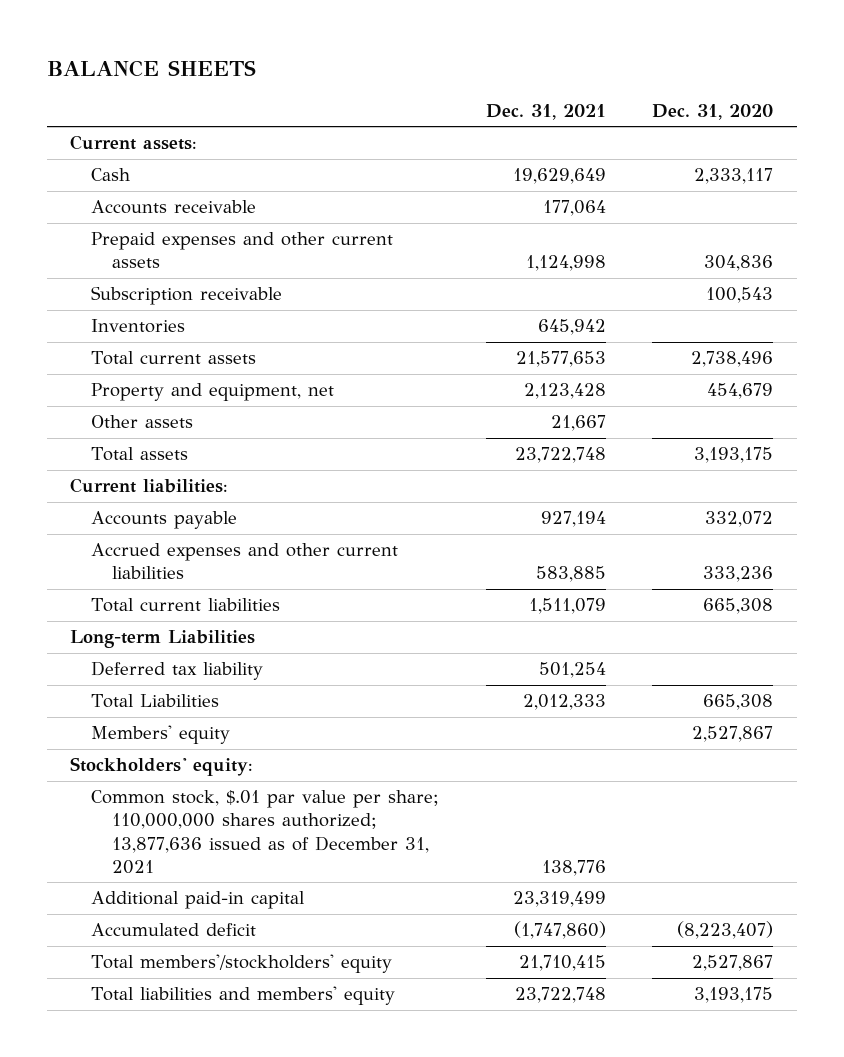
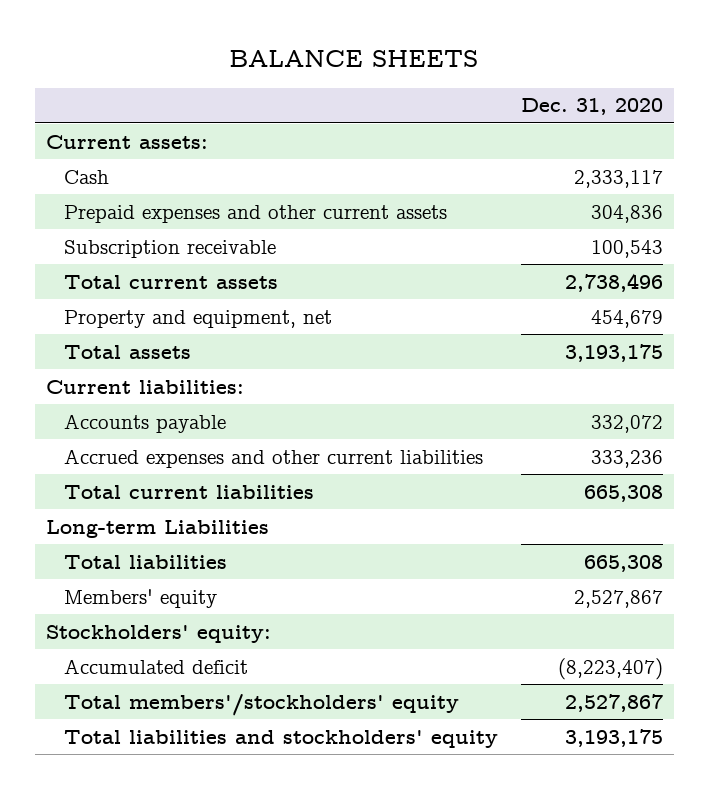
- | Dec. 31, 2021 | Dec. 31, 2020
+ | Dec. 31, 2020
- Accounts receivable | 177,064 |
- Inventories | 645,942 |
- Other assets | 21,667 |
- Deferred tax liability | 501,254 |
- Total Liabilities | 2,012,333 | 665,308
+ Total liabilities | 665,308
- Common stock, $.01 par value per share; 110,000,000 shares authorized; 13,877,636 issued as of December 31, 2021 | 138,776 |
- Additional paid-in capital | 23,319,499 |
- Total liabilities and members' equity | 23,722,748 | 3,193,175
+ Total liabilities and stockholders' equity | 3,193,175

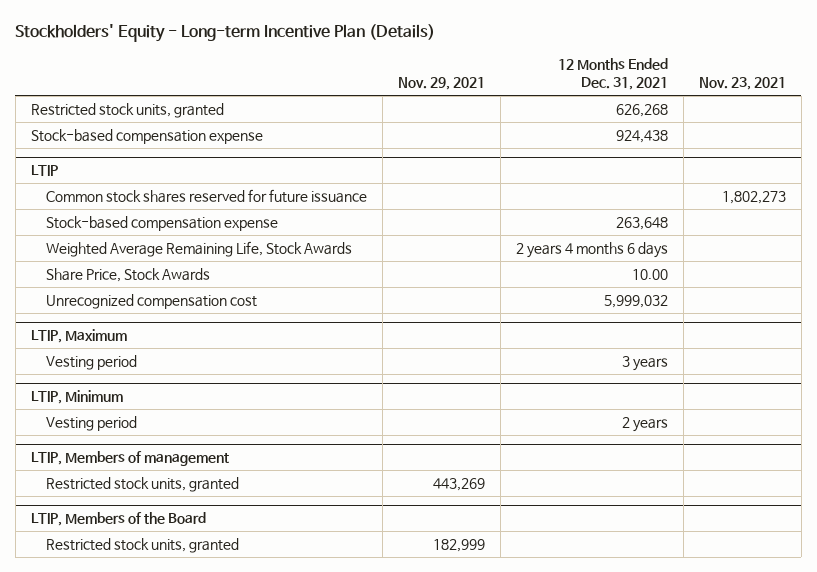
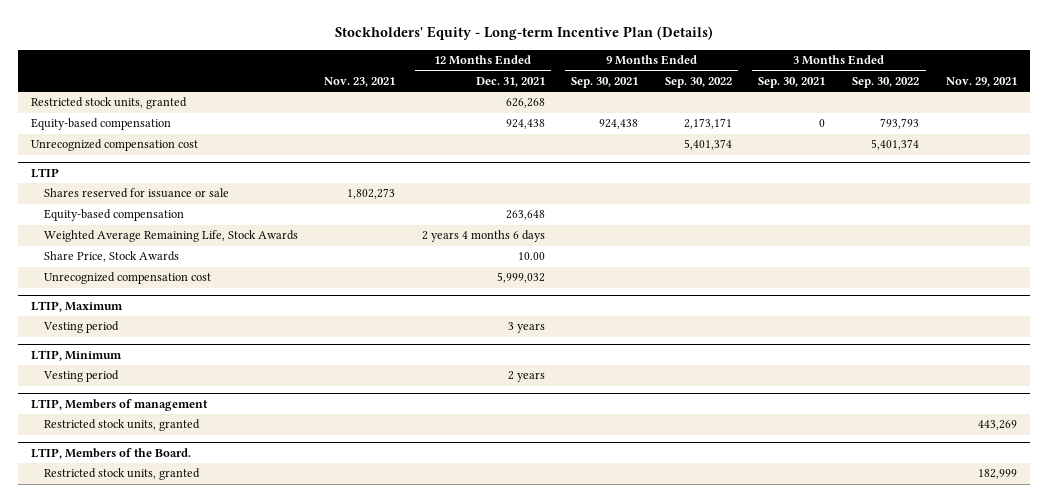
- | Nov. 29, 2021 | 12 Months Ended Dec. 31, 2021 | Nov. 23, 2021
+ | Nov. 23, 2021 | 12 Months Ended Dec. 31, 2021 | 9 Months Ended Sep. 30, 2021 | 9 Months Ended Sep. 30, 2022 | 3 Months Ended Sep. 30, 2021 | 3 Months Ended Sep. 30, 2022 | Nov. 29, 2021
- Stock-based compensation expense | | 924,438 |
+ Equity-based compensation | | 924,438 | 924,438 | 2,173,171 | 0 | 793,793 |
+ Unrecognized compensation cost | | | | 5,401,374 | | 5,401,374 |
@ LTIP
- Common stock shares reserved for future issuance | | | 1,802,273
- Stock-based compensation expense | | 263,648 |
+ Shares reserved for issuance or sale | 1,802,273 | | | | | |
+ Equity-based compensation | | 263,648 | | | | |
- LTIP, Members of the Board
+ LTIP, Members of the Board.

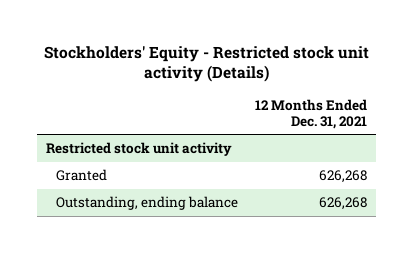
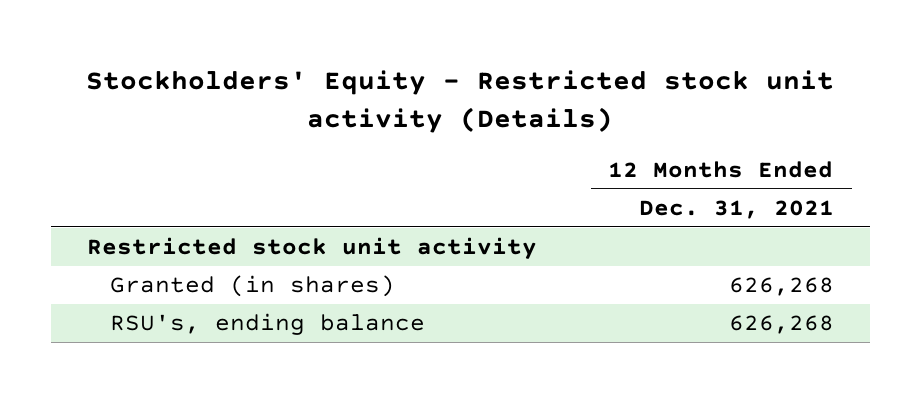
- Granted | 626,268
- Outstanding, ending balance | 626,268
+ Granted (in shares) | 626,268
+ RSU's, ending balance | 626,268

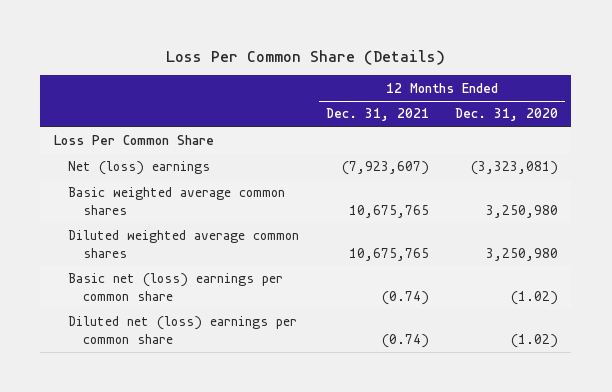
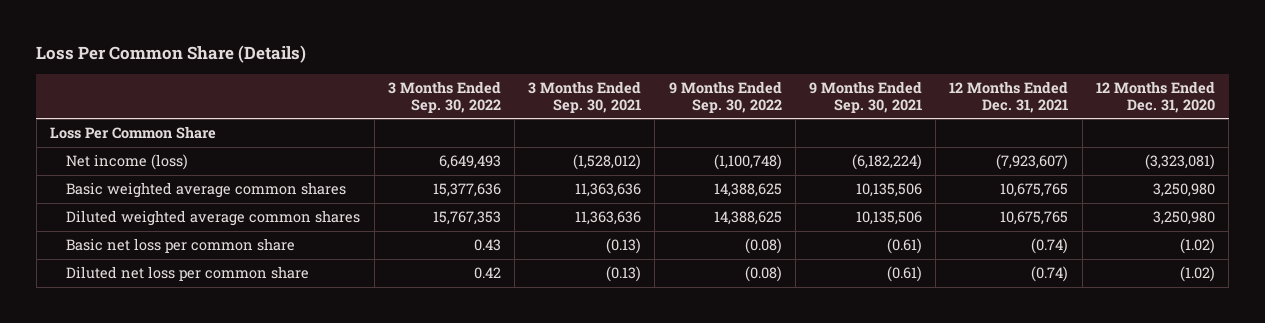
- | 12 Months Ended Dec. 31, 2021 | 12 Months Ended Dec. 31, 2020
+ | 3 Months Ended Sep. 30, 2022 | 3 Months Ended Sep. 30, 2021 | 9 Months Ended Sep. 30, 2022 | 9 Months Ended Sep. 30, 2021 | 12 Months Ended Dec. 31, 2021 | 12 Months Ended Dec. 31, 2020
- Net (loss) earnings | (7,923,607) | (3,323,081)
+ Net income (loss) | 6,649,493 | (1,528,012) | (1,100,748) | (6,182,224) | (7,923,607) | (3,323,081)
- Basic net (loss) earnings per common share | (0.74) | (1.02)
- Diluted net (loss) earnings per common share | (0.74) | (1.02)
+ Basic net loss per common share | 0.43 | (0.13) | (0.08) | (0.61) | (0.74) | (1.02)
+ Diluted net loss per common share | 0.42 | (0.13) | (0.08) | (0.61) | (0.74) | (1.02)

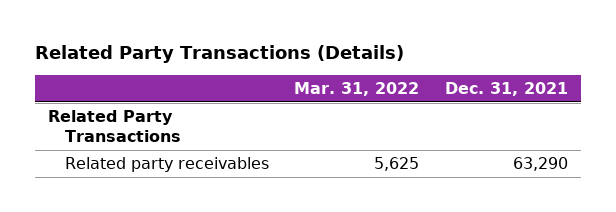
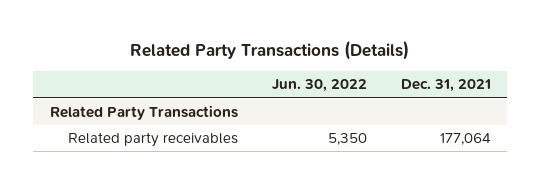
- | Mar. 31, 2022 | Dec. 31, 2021
+ | Jun. 30, 2022 | Dec. 31, 2021
- Related party receivables | 5,625 | 63,290
+ Related party receivables | 5,350 | 177,064

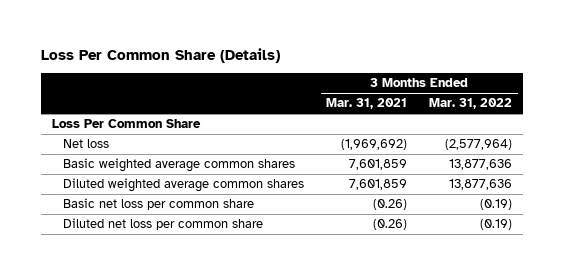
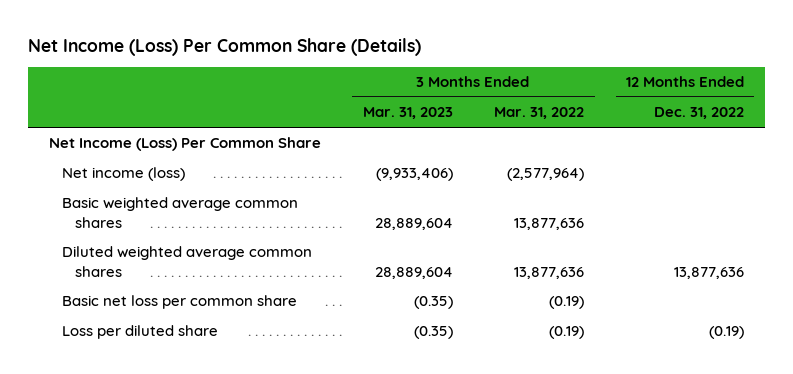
- Loss Per Common Share (Details)
+ Net Income (Loss) Per Common Share (Details)
- | 3 Months Ended Mar. 31, 2021 | 3 Months Ended Mar. 31, 2022
+ | 3 Months Ended Mar. 31, 2023 | 3 Months Ended Mar. 31, 2022 | 12 Months Ended Dec. 31, 2022
- Loss Per Common Share
- Net loss | (1,969,692) | (2,577,964)
+ Net Income (Loss) Per Common Share
+ Net income (loss) | (9,933,406) | (2,577,964) |
- Diluted net loss per common share | (0.26) | (0.19)
+ Loss per diluted share | (0.35) | (0.19) | (0.19)

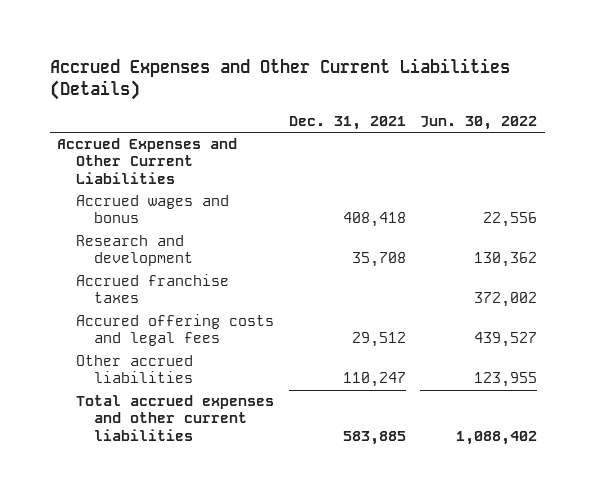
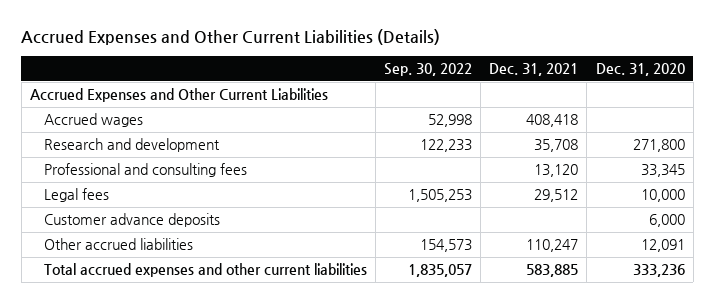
- | Dec. 31, 2021 | Jun. 30, 2022
+ | Sep. 30, 2022 | Dec. 31, 2021 | Dec. 31, 2020
- Accrued wages and bonus | 408,418 | 22,556
+ Accrued wages | 52,998 | 408,418 |
- Accrued franchise taxes | | 372,002
- Accured offering costs and legal fees | 29,512 | 439,527
+ Professional and consulting fees | | 13,120 | 33,345
+ Legal fees | 1,505,253 | 29,512 | 10,000
+ Customer advance deposits | | | 6,000

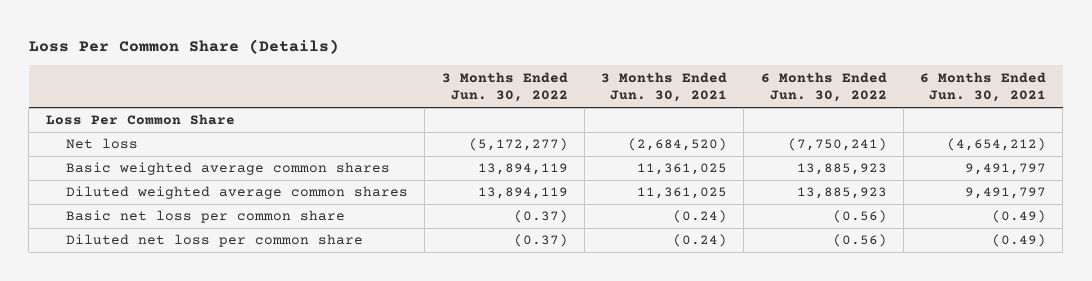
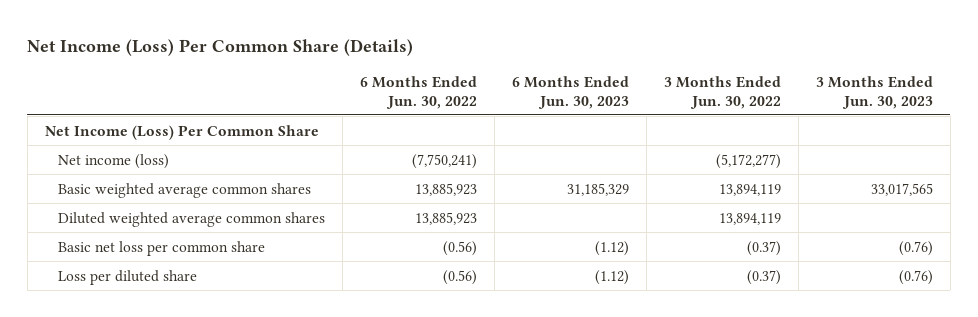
- Loss Per Common Share (Details)
+ Net Income (Loss) Per Common Share (Details)
- | 3 Months Ended Jun. 30, 2022 | 3 Months Ended Jun. 30, 2021 | 6 Months Ended Jun. 30, 2022 | 6 Months Ended Jun. 30, 2021
+ | 6 Months Ended Jun. 30, 2022 | 6 Months Ended Jun. 30, 2023 | 3 Months Ended Jun. 30, 2022 | 3 Months Ended Jun. 30, 2023
- Loss Per Common Share
- Net loss | (5,172,277) | (2,684,520) | (7,750,241) | (4,654,212)
+ Net Income (Loss) Per Common Share
+ Net income (loss) | (7,750,241) | | (5,172,277) |
- Diluted net loss per common share | (0.37) | (0.24) | (0.56) | (0.49)
+ Loss per diluted share | (0.56) | (1.12) | (0.37) | (0.76)

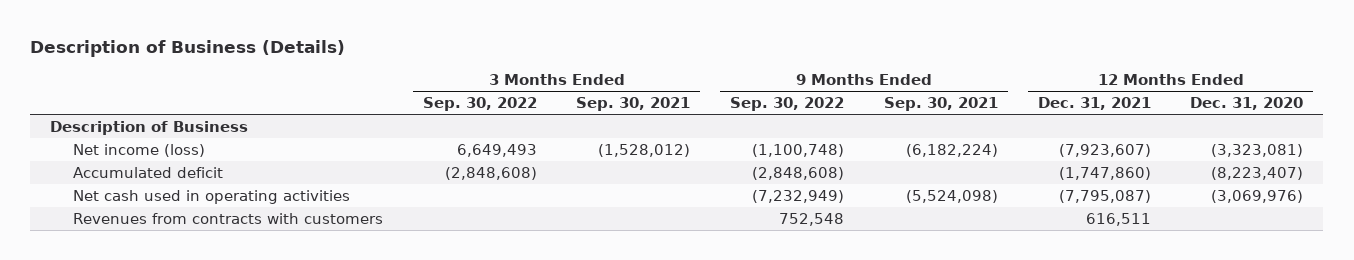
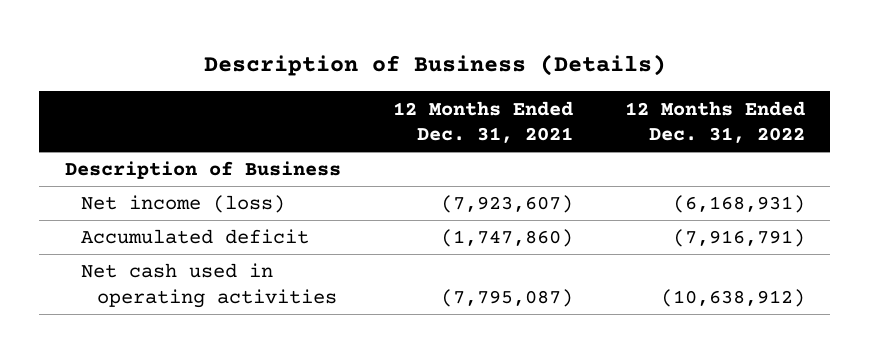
- | 3 Months Ended Sep. 30, 2022 | 3 Months Ended Sep. 30, 2021 | 9 Months Ended Sep. 30, 2022 | 9 Months Ended Sep. 30, 2021 | 12 Months Ended Dec. 31, 2021 | 12 Months Ended Dec. 31, 2020
+ | 12 Months Ended Dec. 31, 2021 | 12 Months Ended Dec. 31, 2022
- Revenues from contracts with customers | | | 752,548 | | 616,511 |

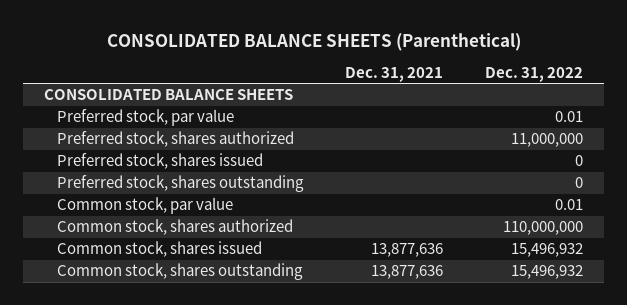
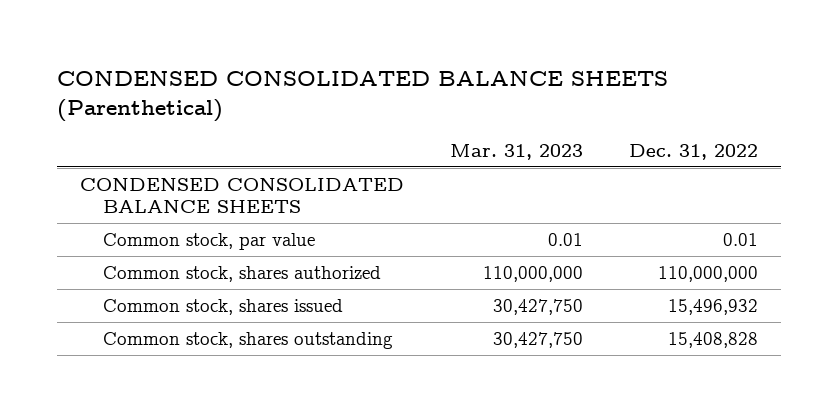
- CONSOLIDATED BALANCE SHEETS (Parenthetical)
+ CONDENSED CONSOLIDATED BALANCE SHEETS (Parenthetical)
- | Dec. 31, 2021 | Dec. 31, 2022
+ | Mar. 31, 2023 | Dec. 31, 2022
- CONSOLIDATED BALANCE SHEETS
- Preferred stock, par value | | 0.01
- Preferred stock, shares authorized | | 11,000,000
- Preferred stock, shares issued | | 0
- Preferred stock, shares outstanding | | 0
+ CONDENSED CONSOLIDATED BALANCE SHEETS
- Common stock, shares outstanding | 13,877,636 | 15,496,932
+ Common stock, shares outstanding | 30,427,750 | 15,408,828

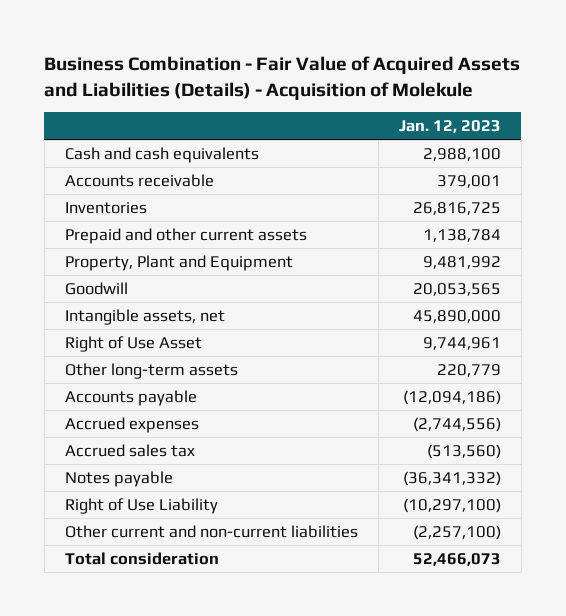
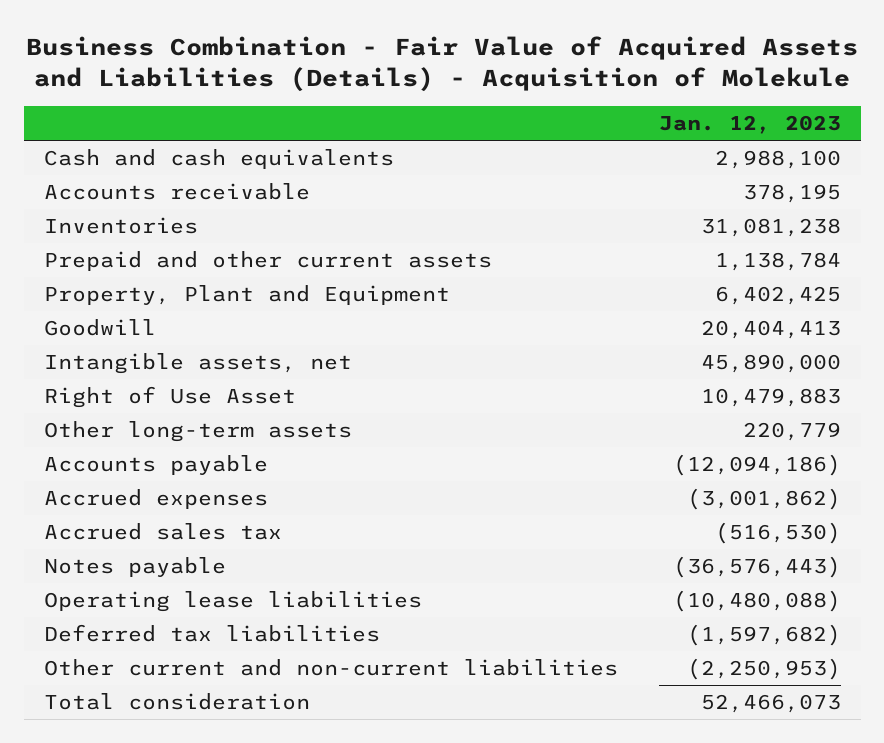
- Accounts receivable | 379,001
- Inventories | 26,816,725
+ Accounts receivable | 378,195
+ Inventories | 31,081,238
- Property, Plant and Equipment | 9,481,992
- Goodwill | 20,053,565
+ Property, Plant and Equipment | 6,402,425
+ Goodwill | 20,404,413
- Right of Use Asset | 9,744,961
+ Right of Use Asset | 10,479,883
- Accrued expenses | (2,744,556)
- Accrued sales tax | (513,560)
- Notes payable | (36,341,332)
- Right of Use Liability | (10,297,100)
- Other current and non-current liabilities | (2,257,100)
+ Accrued expenses | (3,001,862)
+ Accrued sales tax | (516,530)
+ Notes payable | (36,576,443)
+ Operating lease liabilities | (10,480,088)
+ Deferred tax liabilities | (1,597,682)
+ Other current and non-current liabilities | (2,250,953)

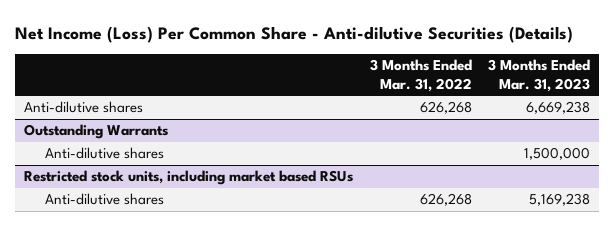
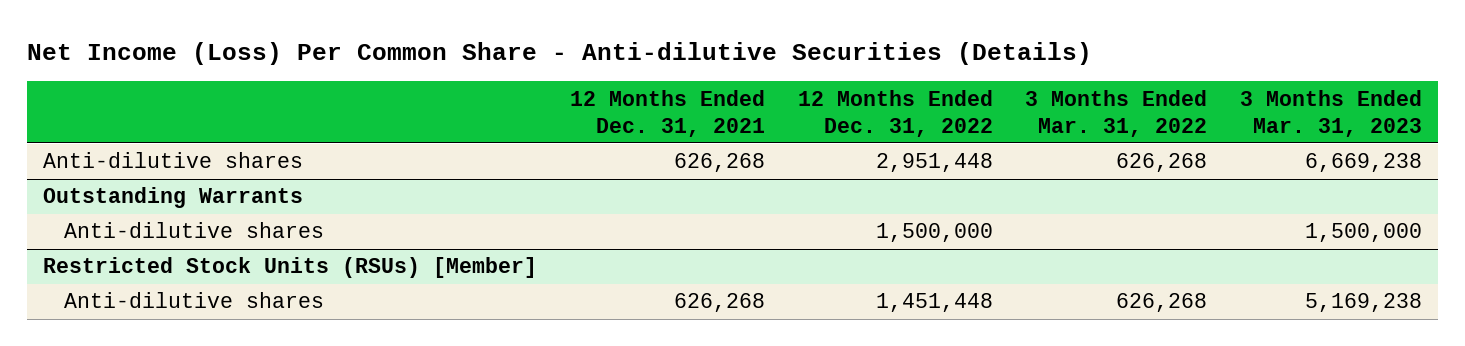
- | 3 Months Ended Mar. 31, 2022 | 3 Months Ended Mar. 31, 2023
+ | 12 Months Ended Dec. 31, 2021 | 12 Months Ended Dec. 31, 2022 | 3 Months Ended Mar. 31, 2022 | 3 Months Ended Mar. 31, 2023
- Restricted stock units, including market based RSUs
+ Restricted Stock Units (RSUs) [Member]

